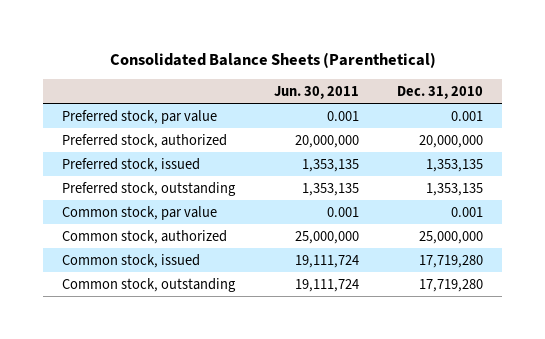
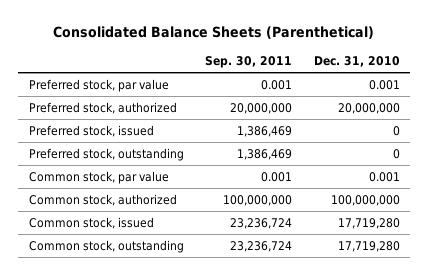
- | Jun. 30, 2011 | Dec. 31, 2010
+ | Sep. 30, 2011 | Dec. 31, 2010
- Preferred stock, issued | 1,353,135 | 1,353,135
- Preferred stock, outstanding | 1,353,135 | 1,353,135
+ Preferred stock, issued | 1,386,469 | 0
+ Preferred stock, outstanding | 1,386,469 | 0
- Common stock, authorized | 25,000,000 | 25,000,000
+ Common stock, authorized | 100,000,000 | 100,000,000

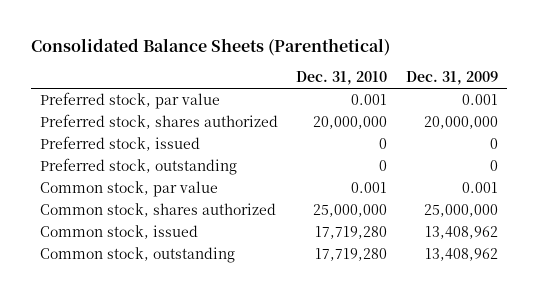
- | Sep. 30, 2011 | Dec. 31, 2010
+ | Dec. 31, 2010 | Dec. 31, 2009
- Preferred stock, authorized | 20,000,000 | 20,000,000
+ Preferred stock, shares authorized | 20,000,000 | 20,000,000
- Common stock, authorized | 100,000,000 | 100,000,000
+ Common stock, shares authorized | 25,000,000 | 25,000,000

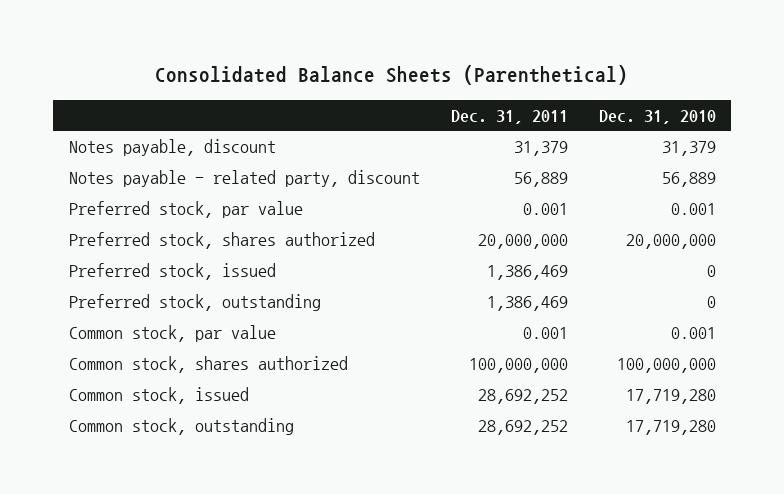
- | Dec. 31, 2010 | Dec. 31, 2009
+ | Dec. 31, 2011 | Dec. 31, 2010
+ Notes payable, discount | 31,379 | 31,379
+ Notes payable - related party, discount | 56,889 | 56,889
- Common stock, shares authorized | 25,000,000 | 25,000,000
+ Common stock, shares authorized | 100,000,000 | 100,000,000

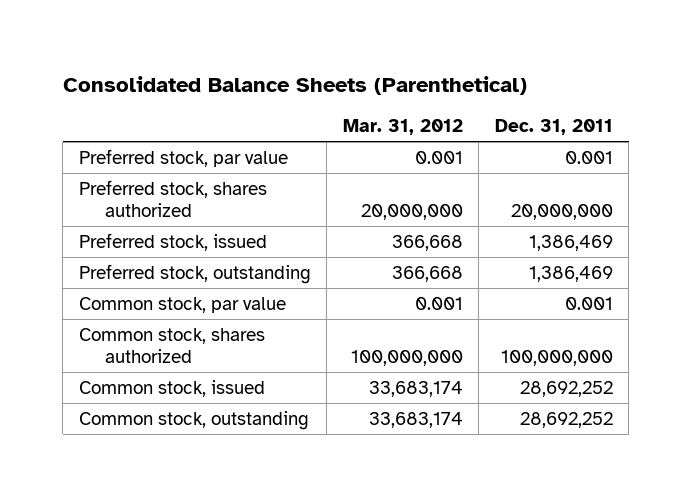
- | Dec. 31, 2011 | Dec. 31, 2010
+ | Mar. 31, 2012 | Dec. 31, 2011
- Notes payable, discount | 31,379 | 31,379
- Notes payable - related party, discount | 56,889 | 56,889

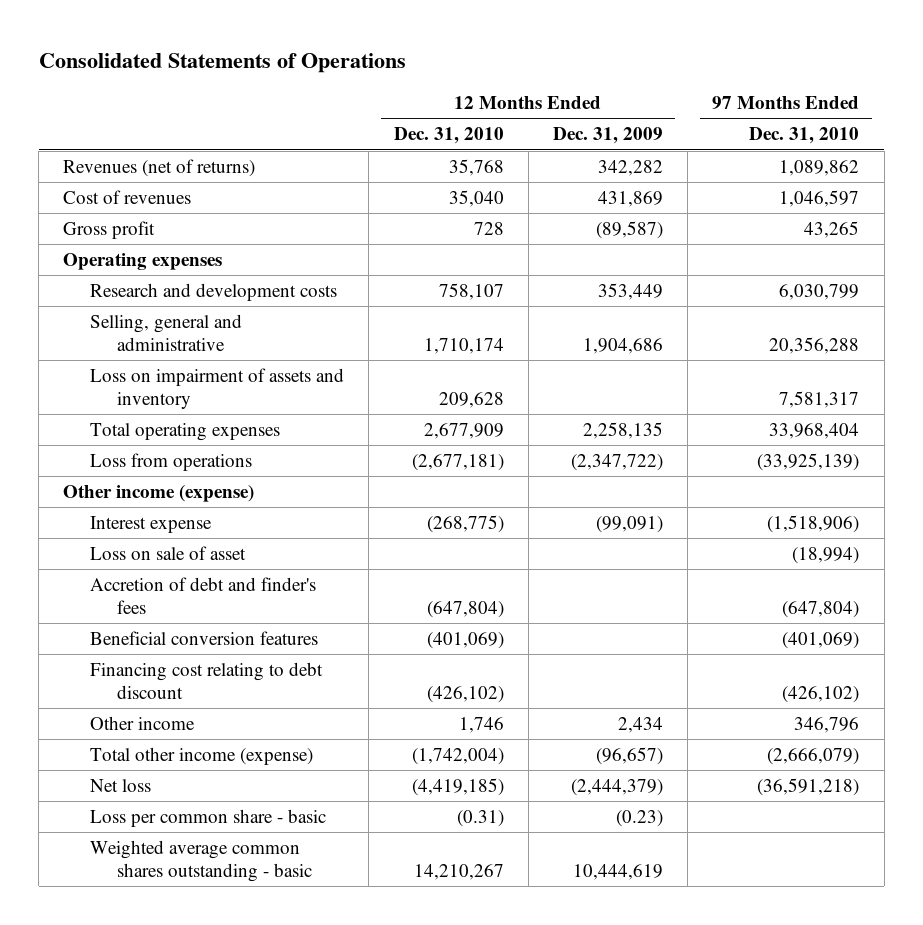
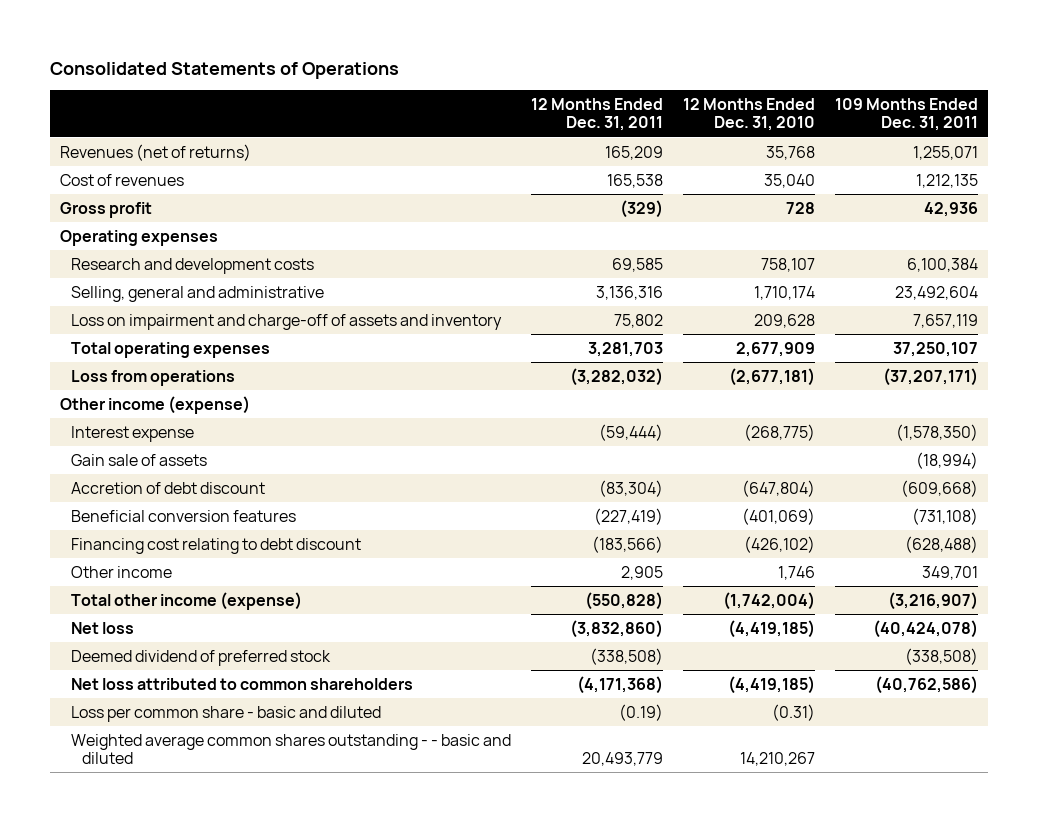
- | 12 Months Ended Dec. 31, 2010 | 12 Months Ended Dec. 31, 2009 | 97 Months Ended Dec. 31, 2010
+ | 12 Months Ended Dec. 31, 2011 | 12 Months Ended Dec. 31, 2010 | 109 Months Ended Dec. 31, 2011
- Loss on impairment of assets and inventory | 209,628 | | 7,581,317
+ Loss on impairment and charge-off of assets and inventory | 75,802 | 209,628 | 7,657,119
- Loss on sale of asset | | | (18,994)
- Accretion of debt and finder's fees | (647,804) | | (647,804)
+ Gain sale of assets | | | (18,994)
+ Accretion of debt discount | (83,304) | (647,804) | (609,668)
- Loss per common share - basic | (0.31) | (0.23) |
- Weighted average common shares outstanding - basic | 14,210,267 | 10,444,619 |
+ Deemed dividend of preferred stock | (338,508) | | (338,508)
+ Net loss attributed to common shareholders | (4,171,368) | (4,419,185) | (40,762,586)
+ Loss per common share - basic and diluted | (0.19) | (0.31) |
+ Weighted average common shares outstanding - - basic and diluted | 20,493,779 | 14,210,267 |

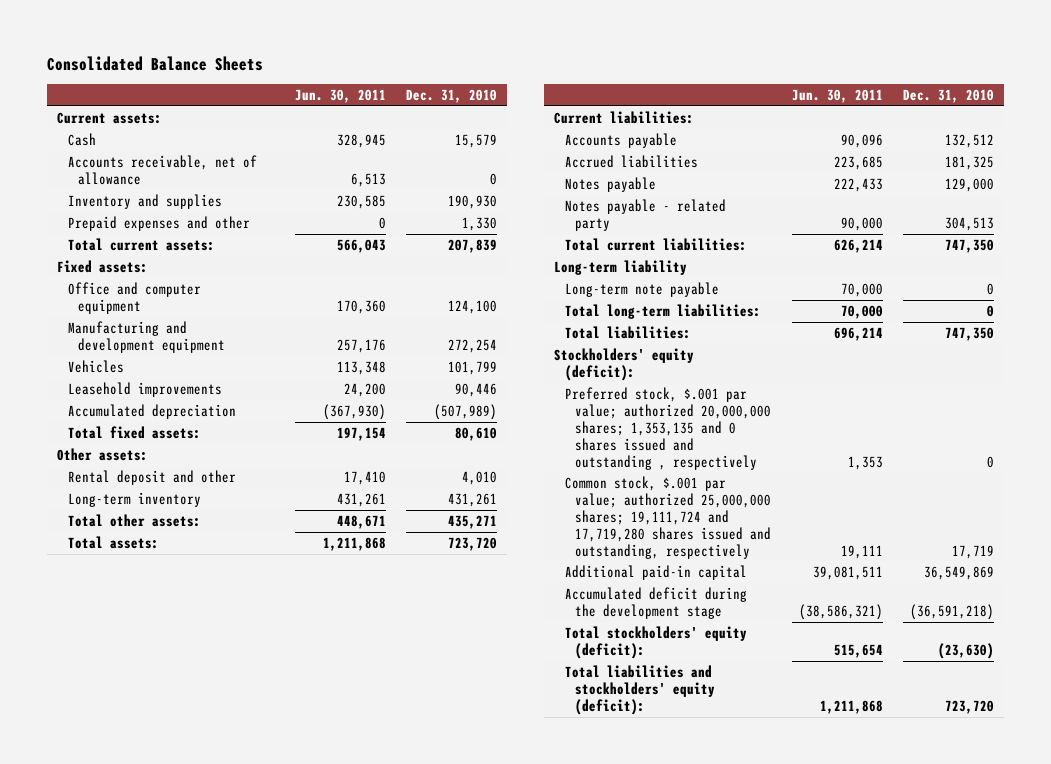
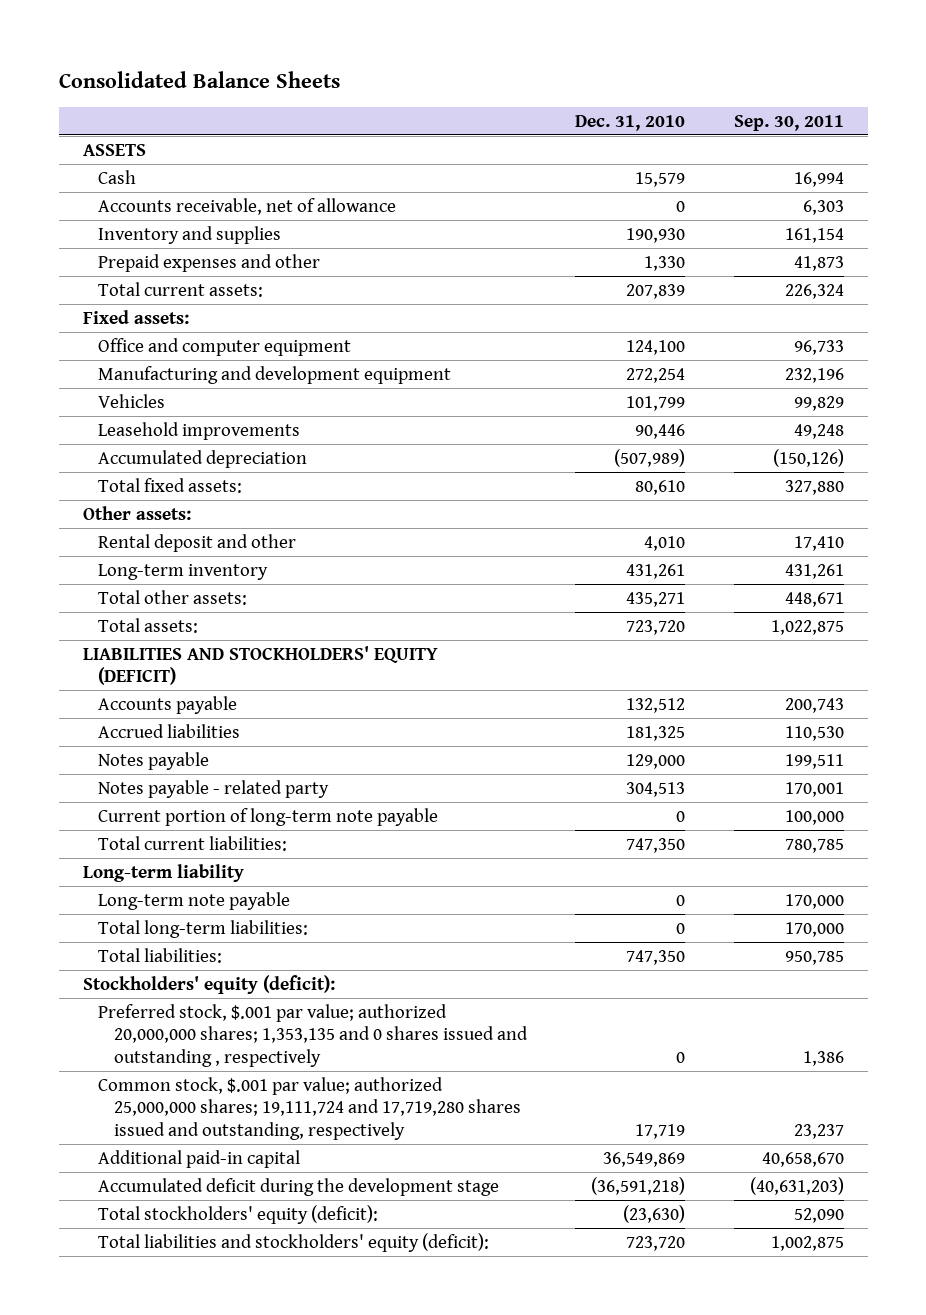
- | Jun. 30, 2011 | Dec. 31, 2010
+ | Dec. 31, 2010 | Sep. 30, 2011
- Current assets:
+ ASSETS
- Current liabilities:
+ LIABILITIES AND STOCKHOLDERS' EQUITY (DEFICIT)
+ Current portion of long-term note payable | 0 | 100,000

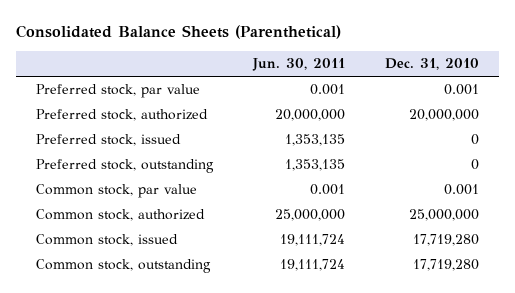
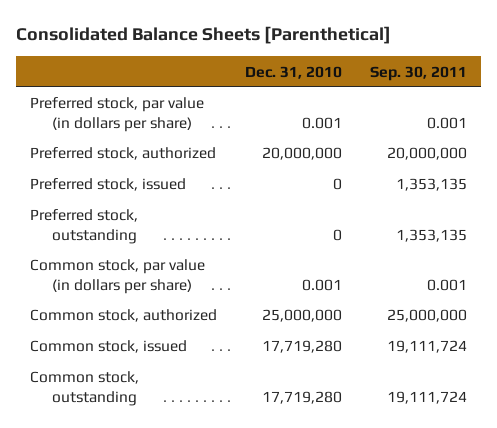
- Consolidated Balance Sheets (Parenthetical)
+ Consolidated Balance Sheets [Parenthetical]
- | Jun. 30, 2011 | Dec. 31, 2010
+ | Dec. 31, 2010 | Sep. 30, 2011
- Preferred stock, par value | 0.001 | 0.001
+ Preferred stock, par value (in dollars per share) | 0.001 | 0.001
- Common stock, par value | 0.001 | 0.001
+ Common stock, par value (in dollars per share) | 0.001 | 0.001

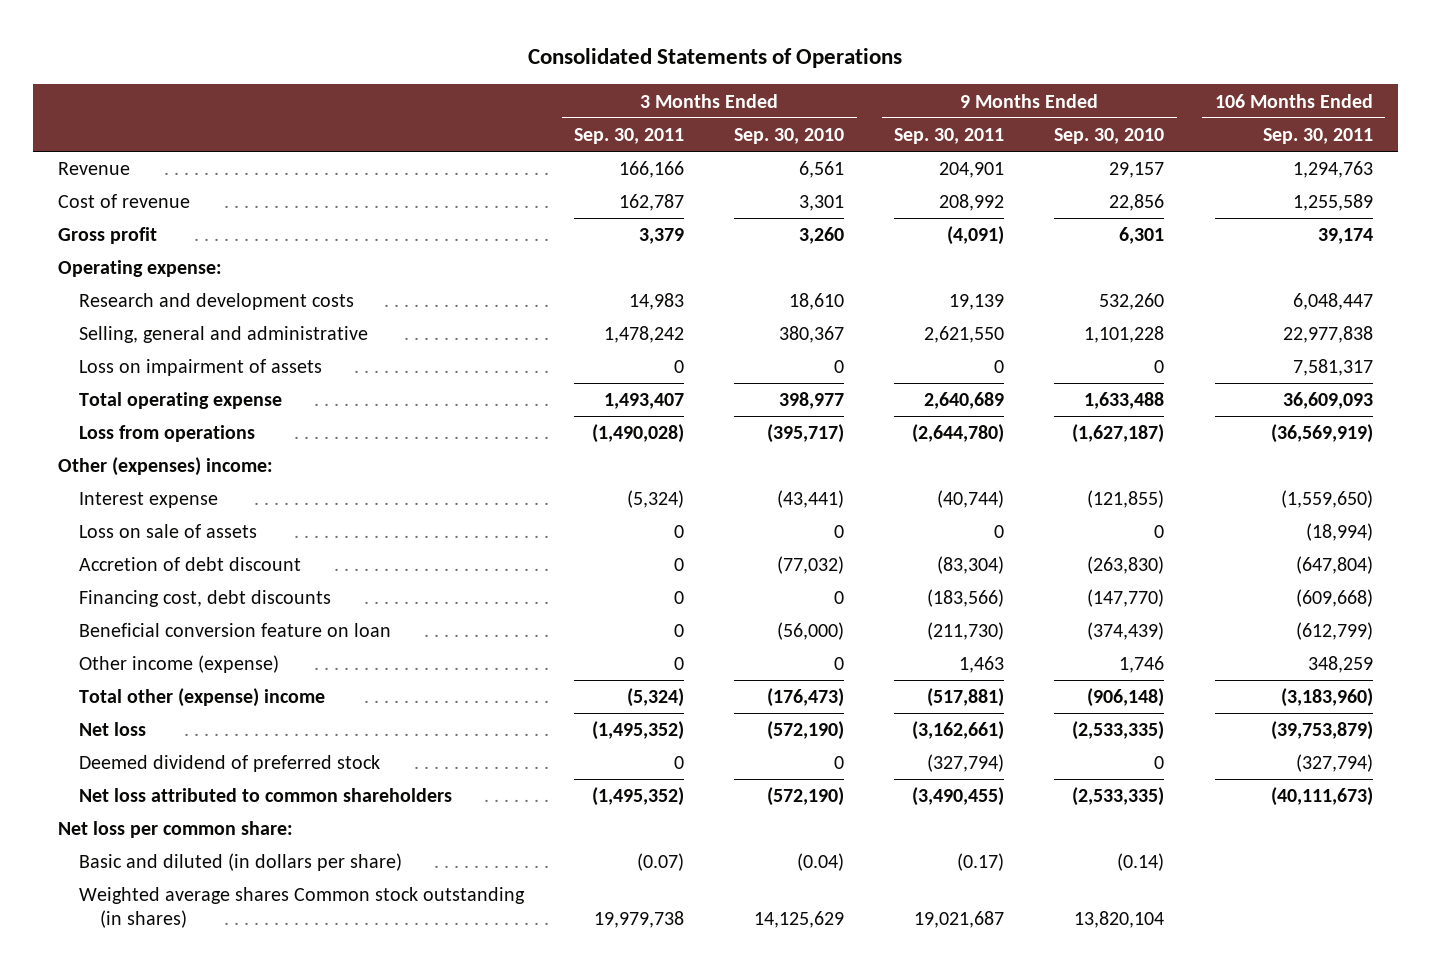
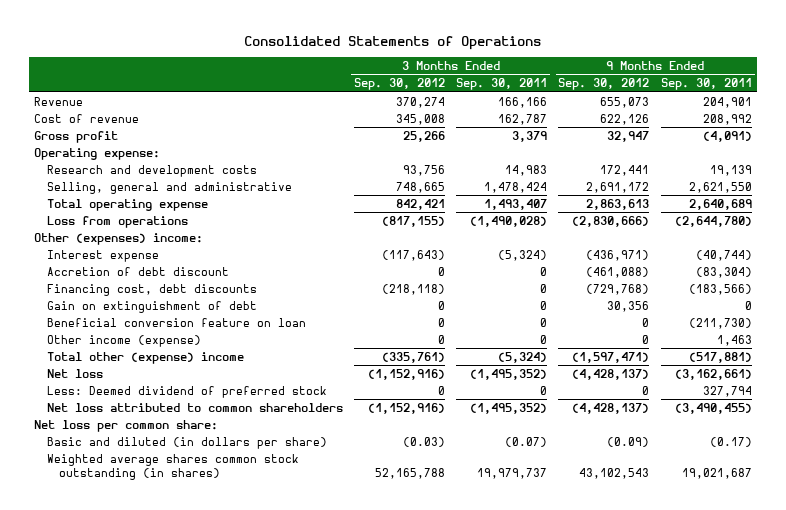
- | 3 Months Ended Sep. 30, 2011 | 3 Months Ended Sep. 30, 2010 | 9 Months Ended Sep. 30, 2011 | 9 Months Ended Sep. 30, 2010 | 106 Months Ended Sep. 30, 2011
+ | 3 Months Ended Sep. 30, 2012 | 3 Months Ended Sep. 30, 2011 | 9 Months Ended Sep. 30, 2012 | 9 Months Ended Sep. 30, 2011
- Selling, general and administrative | 1,478,242 | 380,367 | 2,621,550 | 1,101,228 | 22,977,838
- Loss on impairment of assets | 0 | 0 | 0 | 0 | 7,581,317
+ Selling, general and administrative | 748,665 | 1,478,424 | 2,691,172 | 2,621,550
- Loss on sale of assets | 0 | 0 | 0 | 0 | (18,994)
+ Gain on extinguishment of debt | 0 | 0 | 30,356 | 0
- Deemed dividend of preferred stock | 0 | 0 | (327,794) | 0 | (327,794)
+ Less: Deemed dividend of preferred stock | 0 | 0 | 0 | 327,794
- Weighted average shares Common stock outstanding (in shares) | 19,979,738 | 14,125,629 | 19,021,687 | 13,820,104 |
+ Weighted average shares common stock outstanding (in shares) | 52,165,788 | 19,979,737 | 43,102,543 | 19,021,687

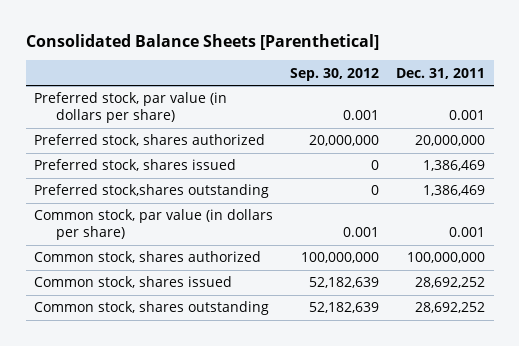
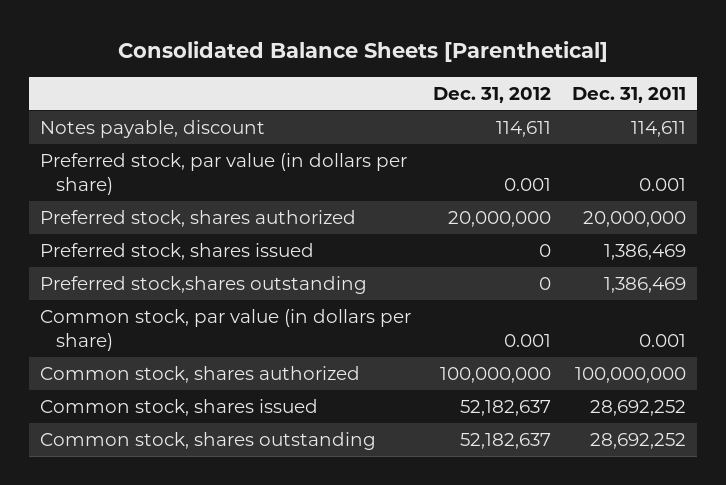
- | Sep. 30, 2012 | Dec. 31, 2011
+ | Dec. 31, 2012 | Dec. 31, 2011
+ Notes payable, discount | 114,611 | 114,611

